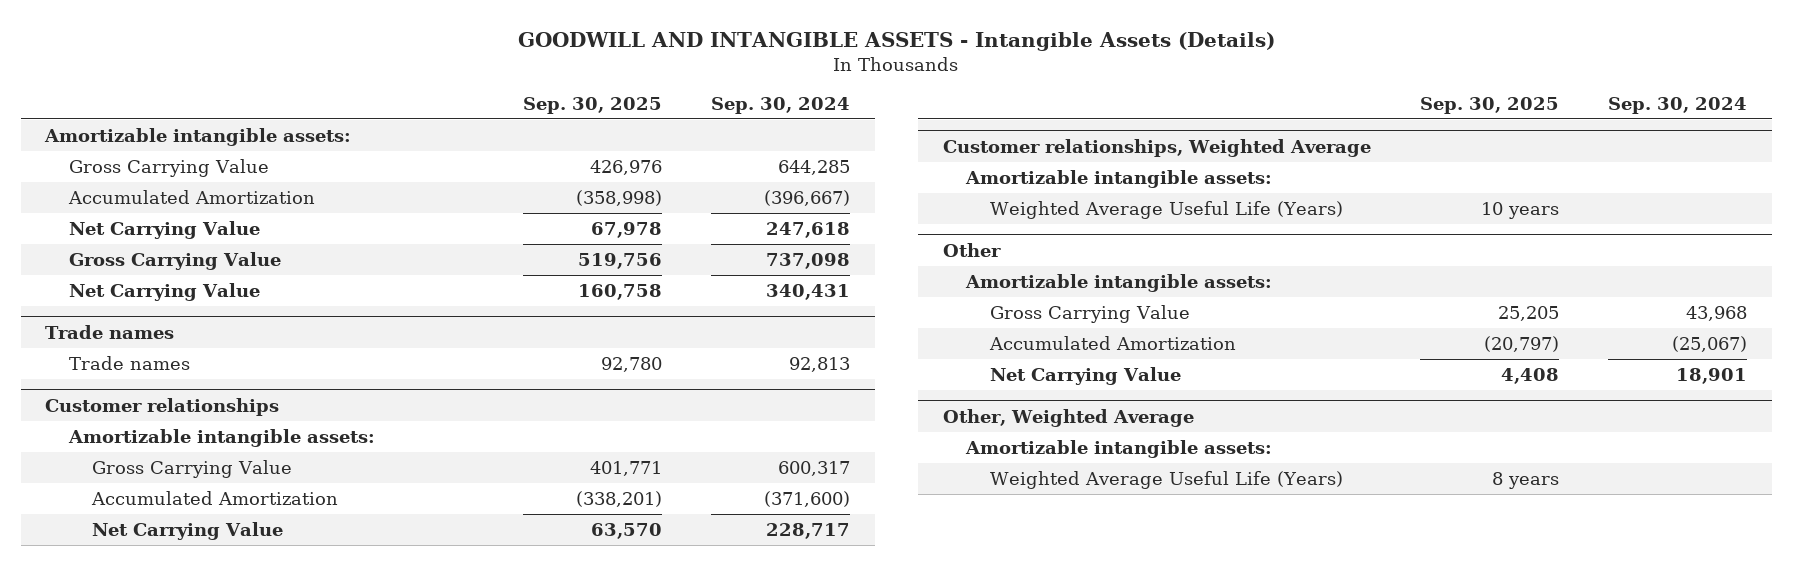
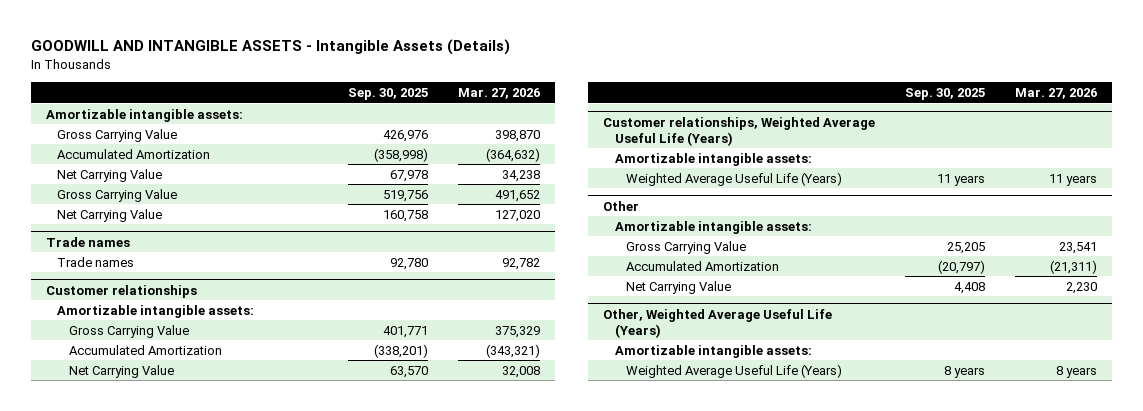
- | Sep. 30, 2025 | Sep. 30, 2024
+ | Sep. 30, 2025 | Mar. 27, 2026
- Customer relationships, Weighted Average
+ Customer relationships, Weighted Average Useful Life (Years)
- Weighted Average Useful Life (Years) | 10 years |
+ Weighted Average Useful Life (Years) | 11 years | 11 years
- Other, Weighted Average
+ Other, Weighted Average Useful Life (Years)

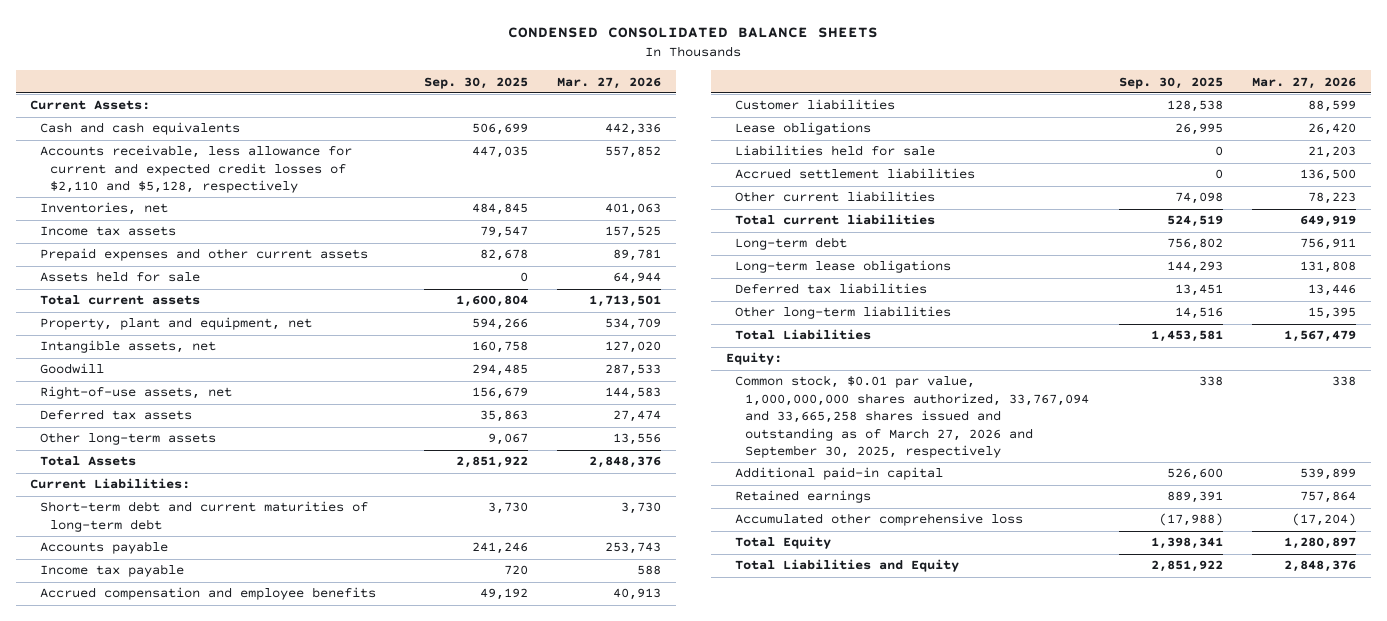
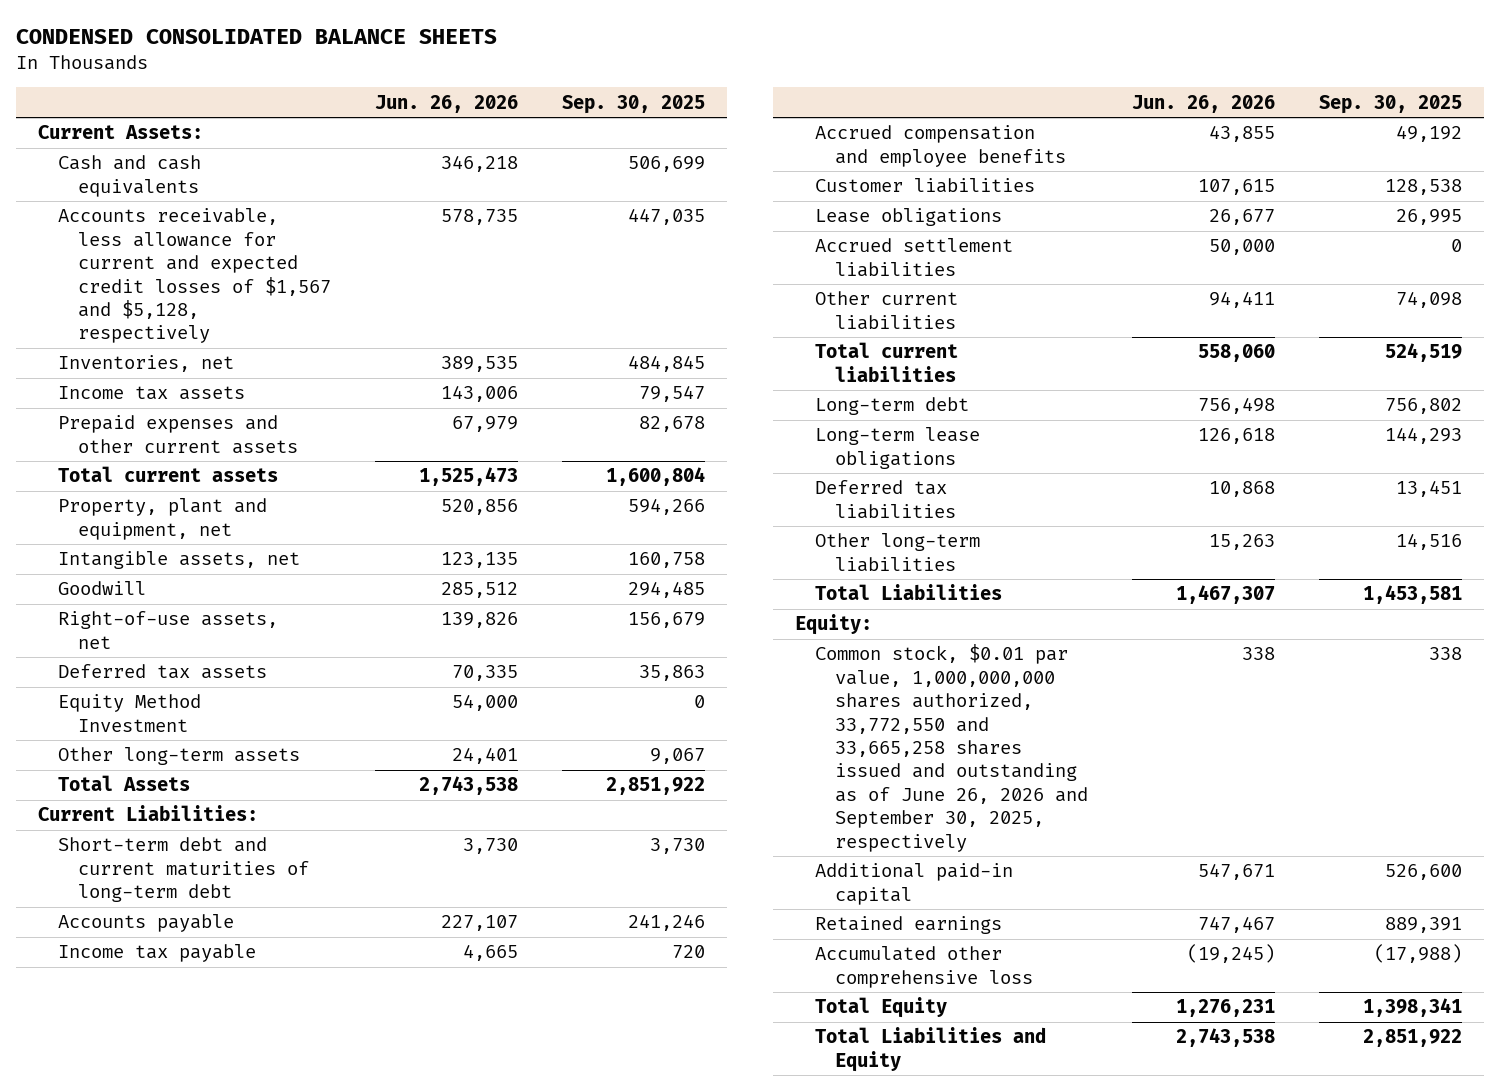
- | Sep. 30, 2025 | Mar. 27, 2026
+ | Jun. 26, 2026 | Sep. 30, 2025
- Accounts receivable, less allowance for current and expected credit losses of $2,110 and $5,128, respectively | 447,035 | 557,852
+ Accounts receivable, less allowance for current and expected credit losses of $1,567 and $5,128, respectively | 578,735 | 447,035
- Assets held for sale | 0 | 64,944
+ Equity Method Investment | 54,000 | 0
- Liabilities held for sale | 0 | 21,203
- Common stock, $0.01 par value, 1,000,000,000 shares authorized, 33,767,094 and 33,665,258 shares issued and outstanding as of March 27, 2026 and September 30, 2025, respectively | 338 | 338
+ Common stock, $0.01 par value, 1,000,000,000 shares authorized, 33,772,550 and 33,665,258 shares issued and outstanding as of June 26, 2026 and September 30, 2025, respectively | 338 | 338

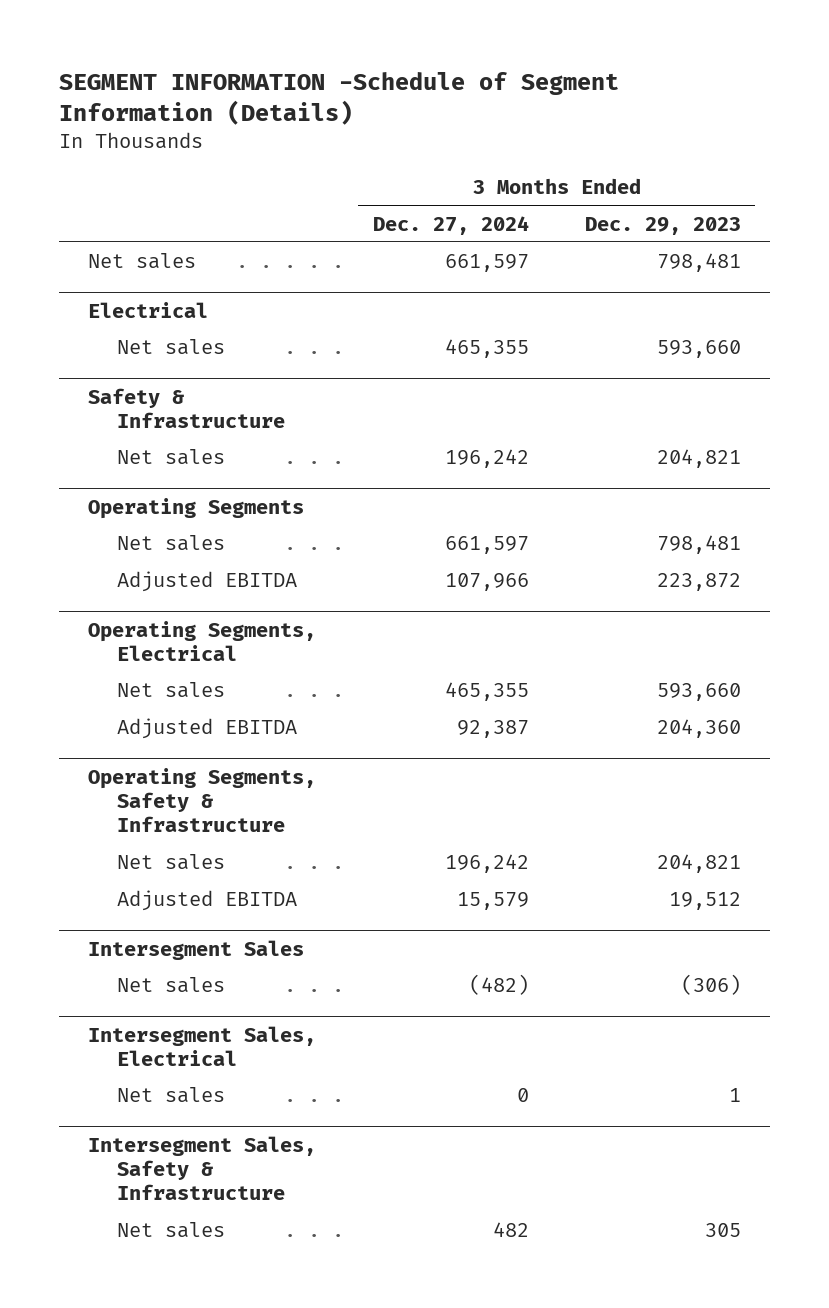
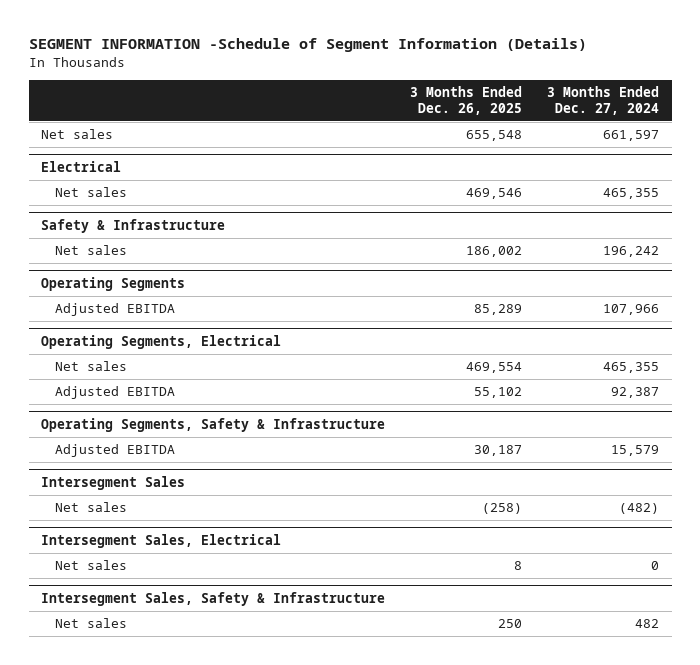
- | 3 Months Ended Dec. 27, 2024 | 3 Months Ended Dec. 29, 2023
+ | 3 Months Ended Dec. 26, 2025 | 3 Months Ended Dec. 27, 2024
@ Operating Segments
- Net sales | 661,597 | 798,481
@ Operating Segments, Safety & Infrastructure
- Net sales | 196,242 | 204,821

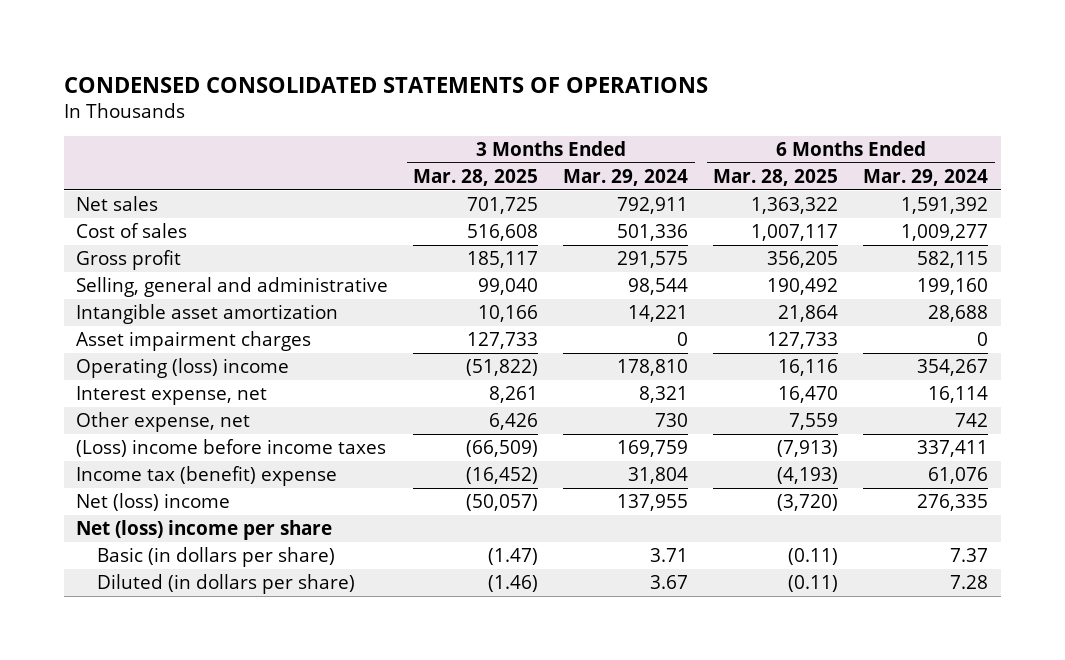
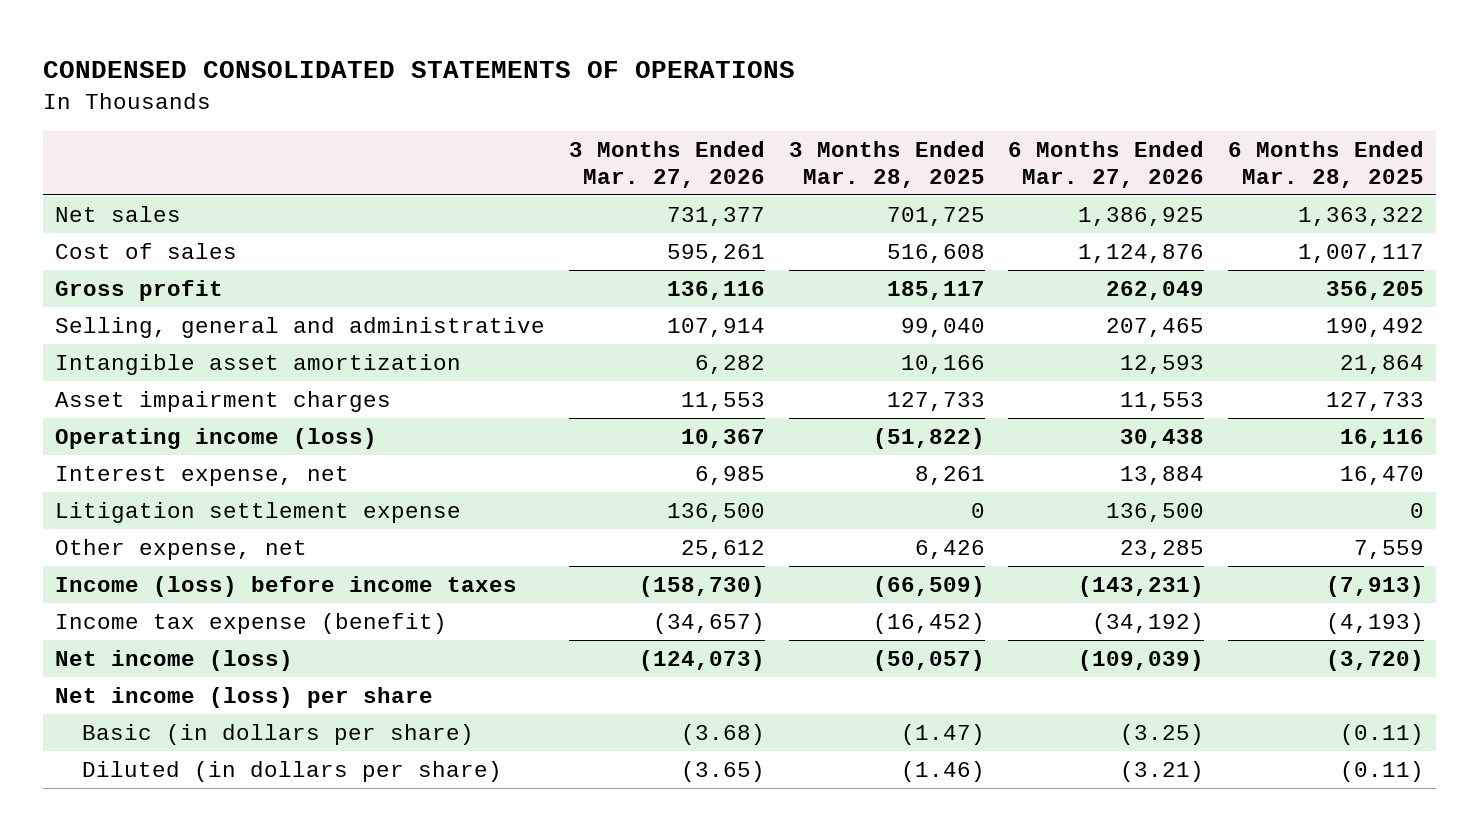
- | 3 Months Ended Mar. 28, 2025 | 3 Months Ended Mar. 29, 2024 | 6 Months Ended Mar. 28, 2025 | 6 Months Ended Mar. 29, 2024
+ | 3 Months Ended Mar. 27, 2026 | 3 Months Ended Mar. 28, 2025 | 6 Months Ended Mar. 27, 2026 | 6 Months Ended Mar. 28, 2025
- Operating (loss) income | (51,822) | 178,810 | 16,116 | 354,267
+ Operating income (loss) | 10,367 | (51,822) | 30,438 | 16,116
+ Litigation settlement expense | 136,500 | 0 | 136,500 | 0
- (Loss) income before income taxes | (66,509) | 169,759 | (7,913) | 337,411
- Income tax (benefit) expense | (16,452) | 31,804 | (4,193) | 61,076
- Net (loss) income | (50,057) | 137,955 | (3,720) | 276,335
- Net (loss) income per share
+ Income (loss) before income taxes | (158,730) | (66,509) | (143,231) | (7,913)
+ Income tax expense (benefit) | (34,657) | (16,452) | (34,192) | (4,193)
+ Net income (loss) | (124,073) | (50,057) | (109,039) | (3,720)
+ Net income (loss) per share

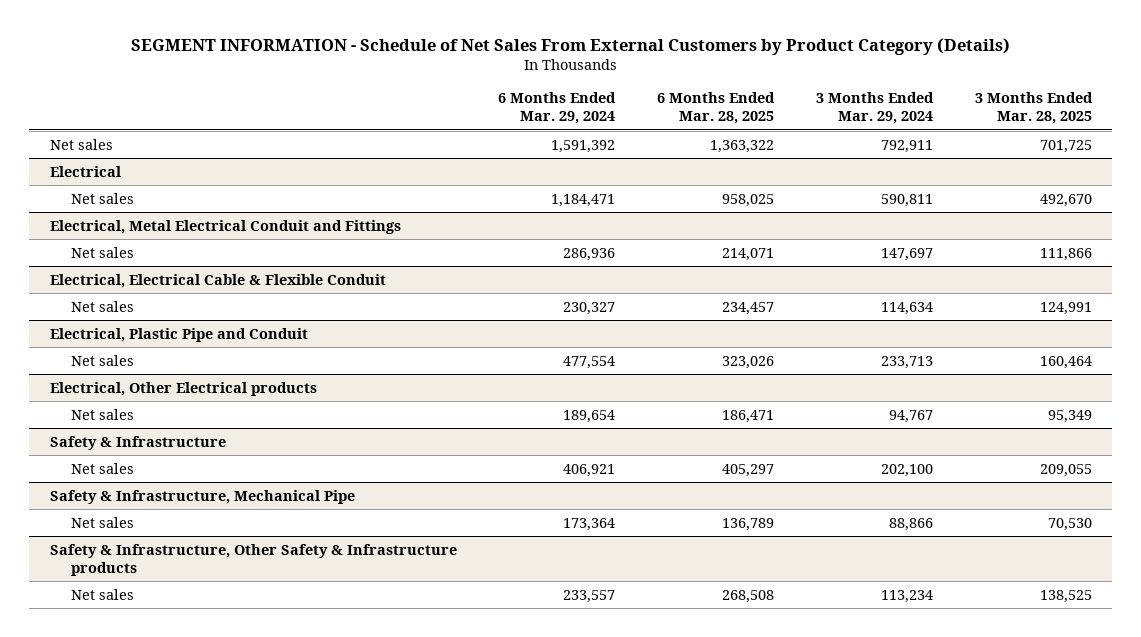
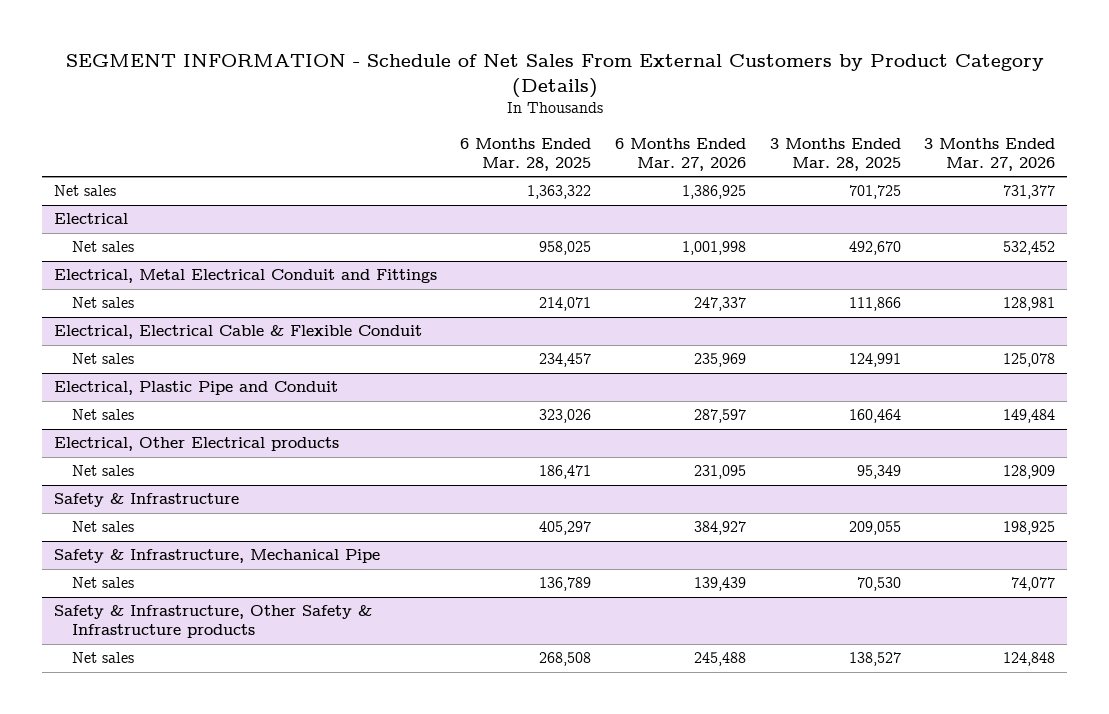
- | 6 Months Ended Mar. 29, 2024 | 6 Months Ended Mar. 28, 2025 | 3 Months Ended Mar. 29, 2024 | 3 Months Ended Mar. 28, 2025
+ | 6 Months Ended Mar. 28, 2025 | 6 Months Ended Mar. 27, 2026 | 3 Months Ended Mar. 28, 2025 | 3 Months Ended Mar. 27, 2026
@ Safety & Infrastructure, Other Safety & Infrastructure products
- Net sales | 233,557 | 268,508 | 113,234 | 138,525
+ Net sales | 268,508 | 245,488 | 138,527 | 124,848

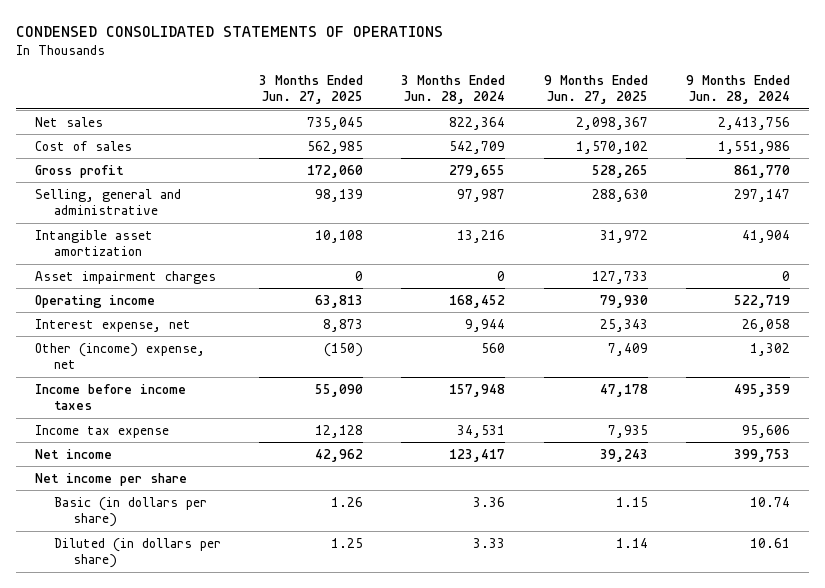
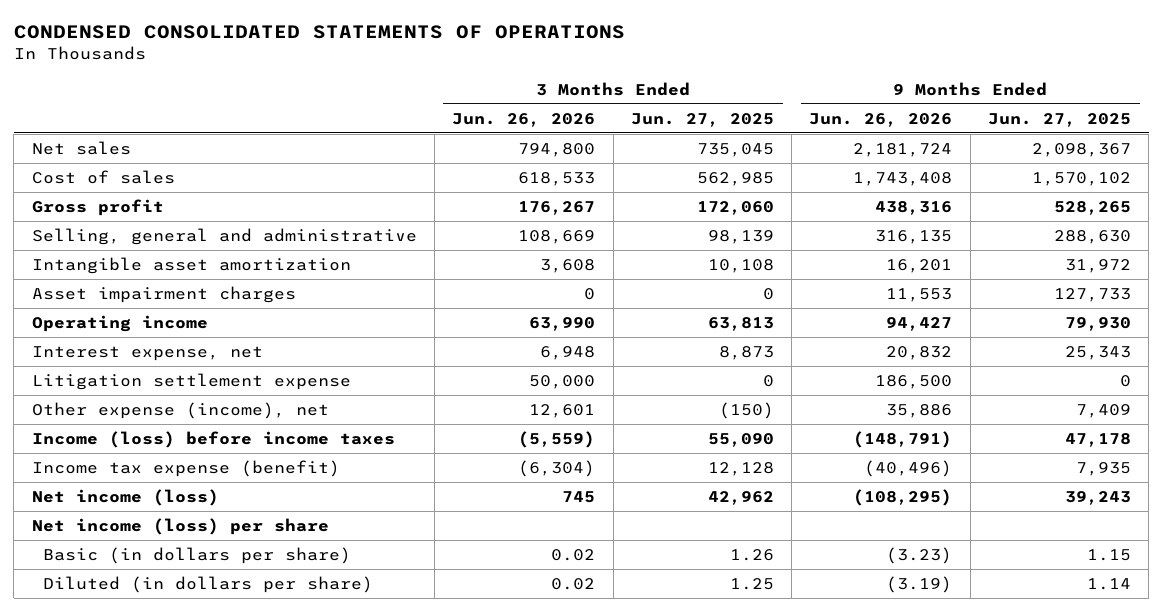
- | 3 Months Ended Jun. 27, 2025 | 3 Months Ended Jun. 28, 2024 | 9 Months Ended Jun. 27, 2025 | 9 Months Ended Jun. 28, 2024
+ | 3 Months Ended Jun. 26, 2026 | 3 Months Ended Jun. 27, 2025 | 9 Months Ended Jun. 26, 2026 | 9 Months Ended Jun. 27, 2025
- Other (income) expense, net | (150) | 560 | 7,409 | 1,302
- Income before income taxes | 55,090 | 157,948 | 47,178 | 495,359
- Income tax expense | 12,128 | 34,531 | 7,935 | 95,606
- Net income | 42,962 | 123,417 | 39,243 | 399,753
- Net income per share
+ Litigation settlement expense | 50,000 | 0 | 186,500 | 0
+ Other expense (income), net | 12,601 | (150) | 35,886 | 7,409
+ Income (loss) before income taxes | (5,559) | 55,090 | (148,791) | 47,178
+ Income tax expense (benefit) | (6,304) | 12,128 | (40,496) | 7,935
+ Net income (loss) | 745 | 42,962 | (108,295) | 39,243
+ Net income (loss) per share

